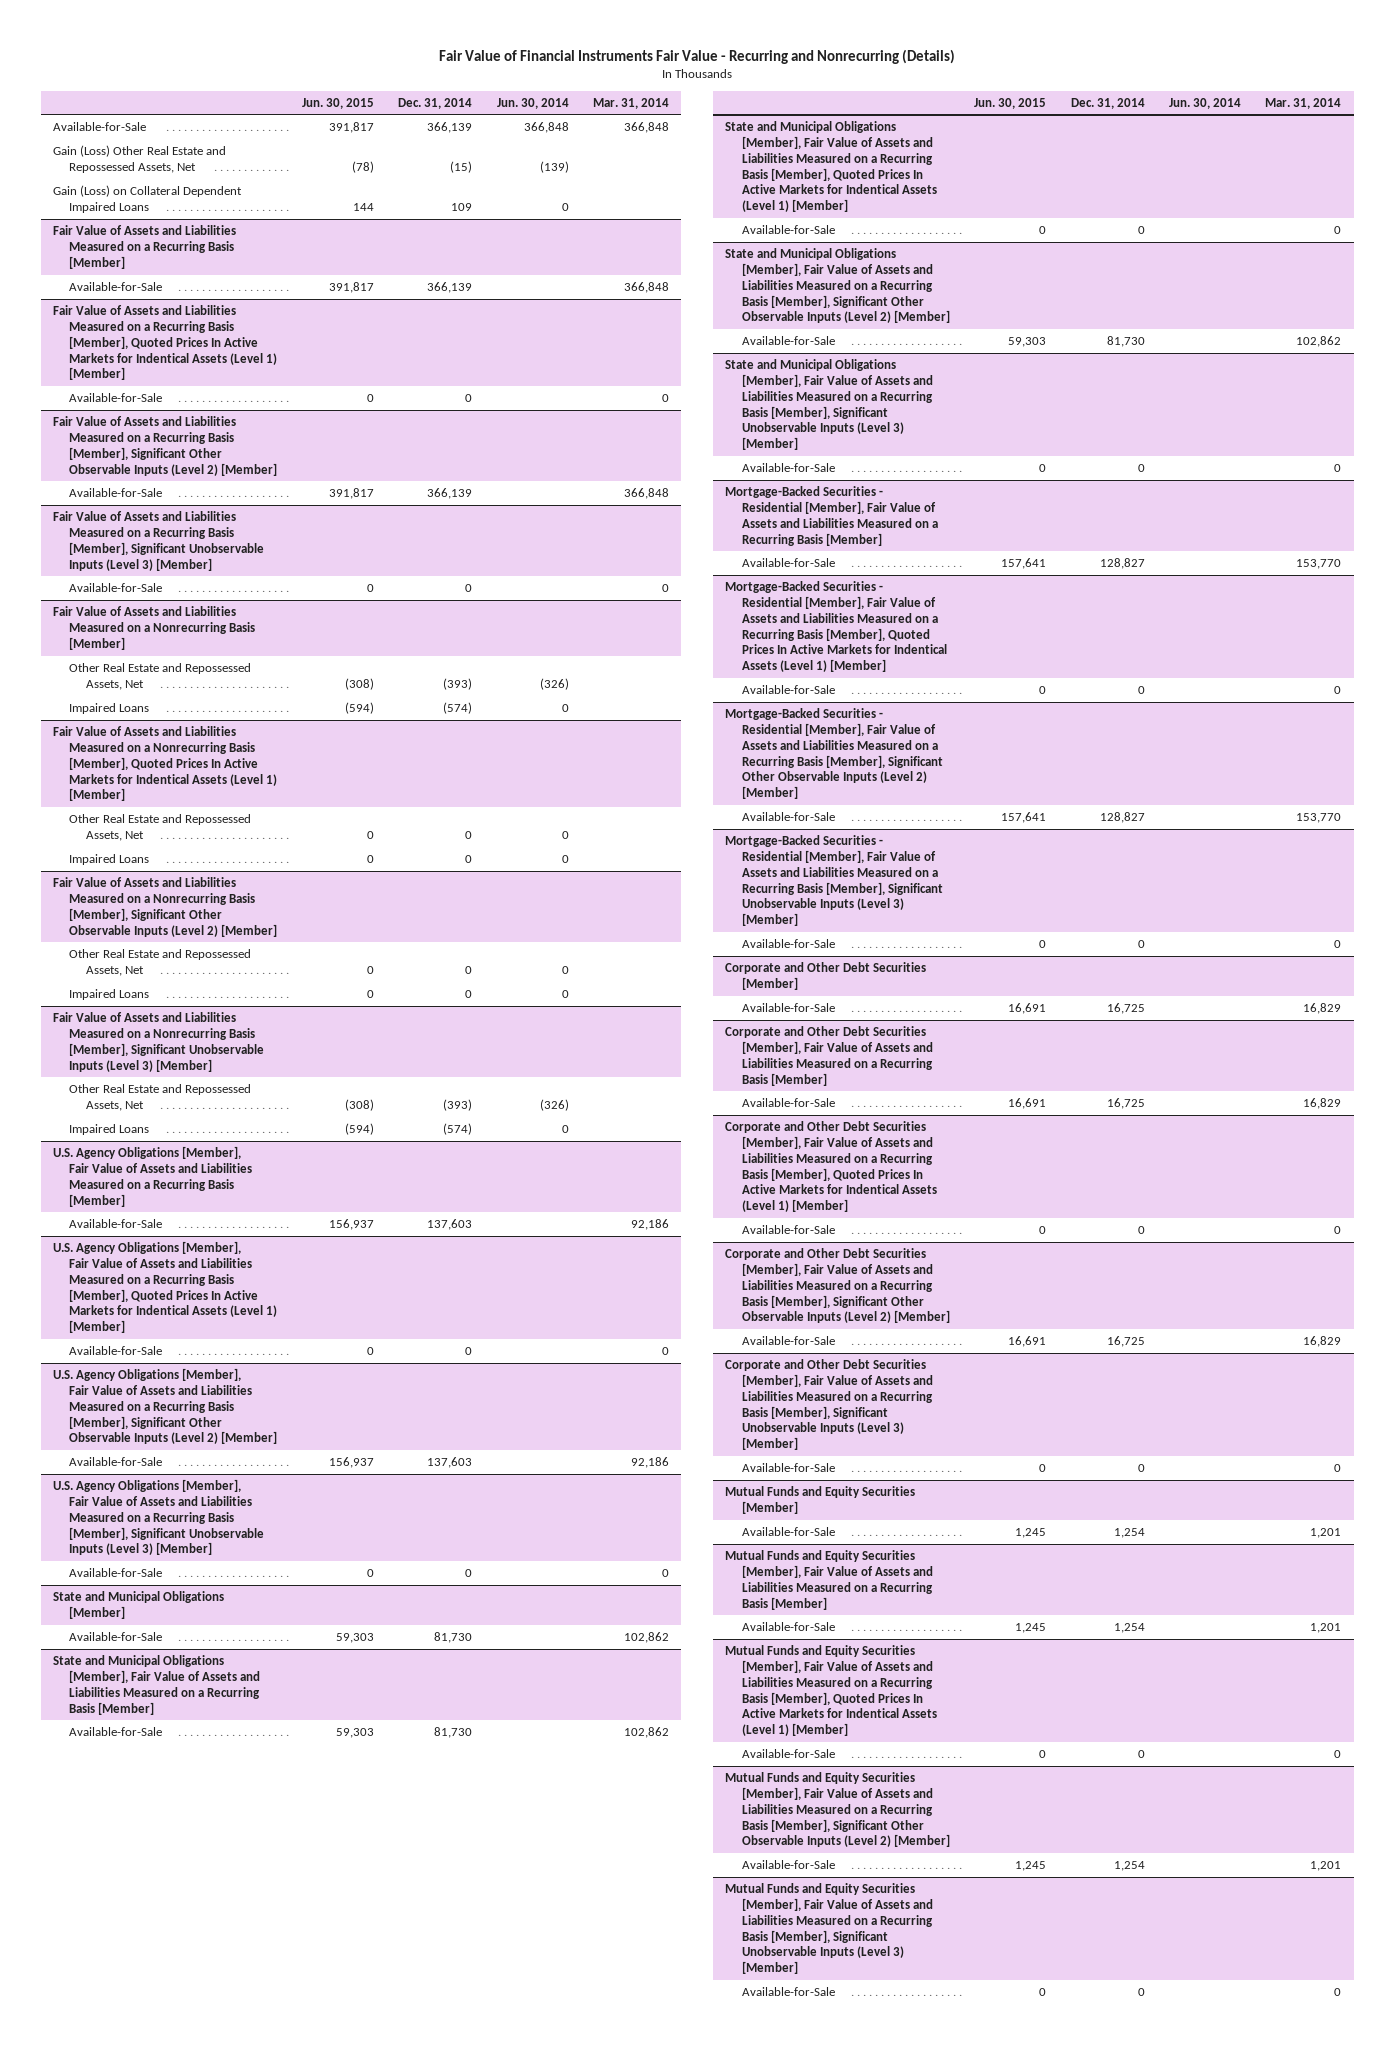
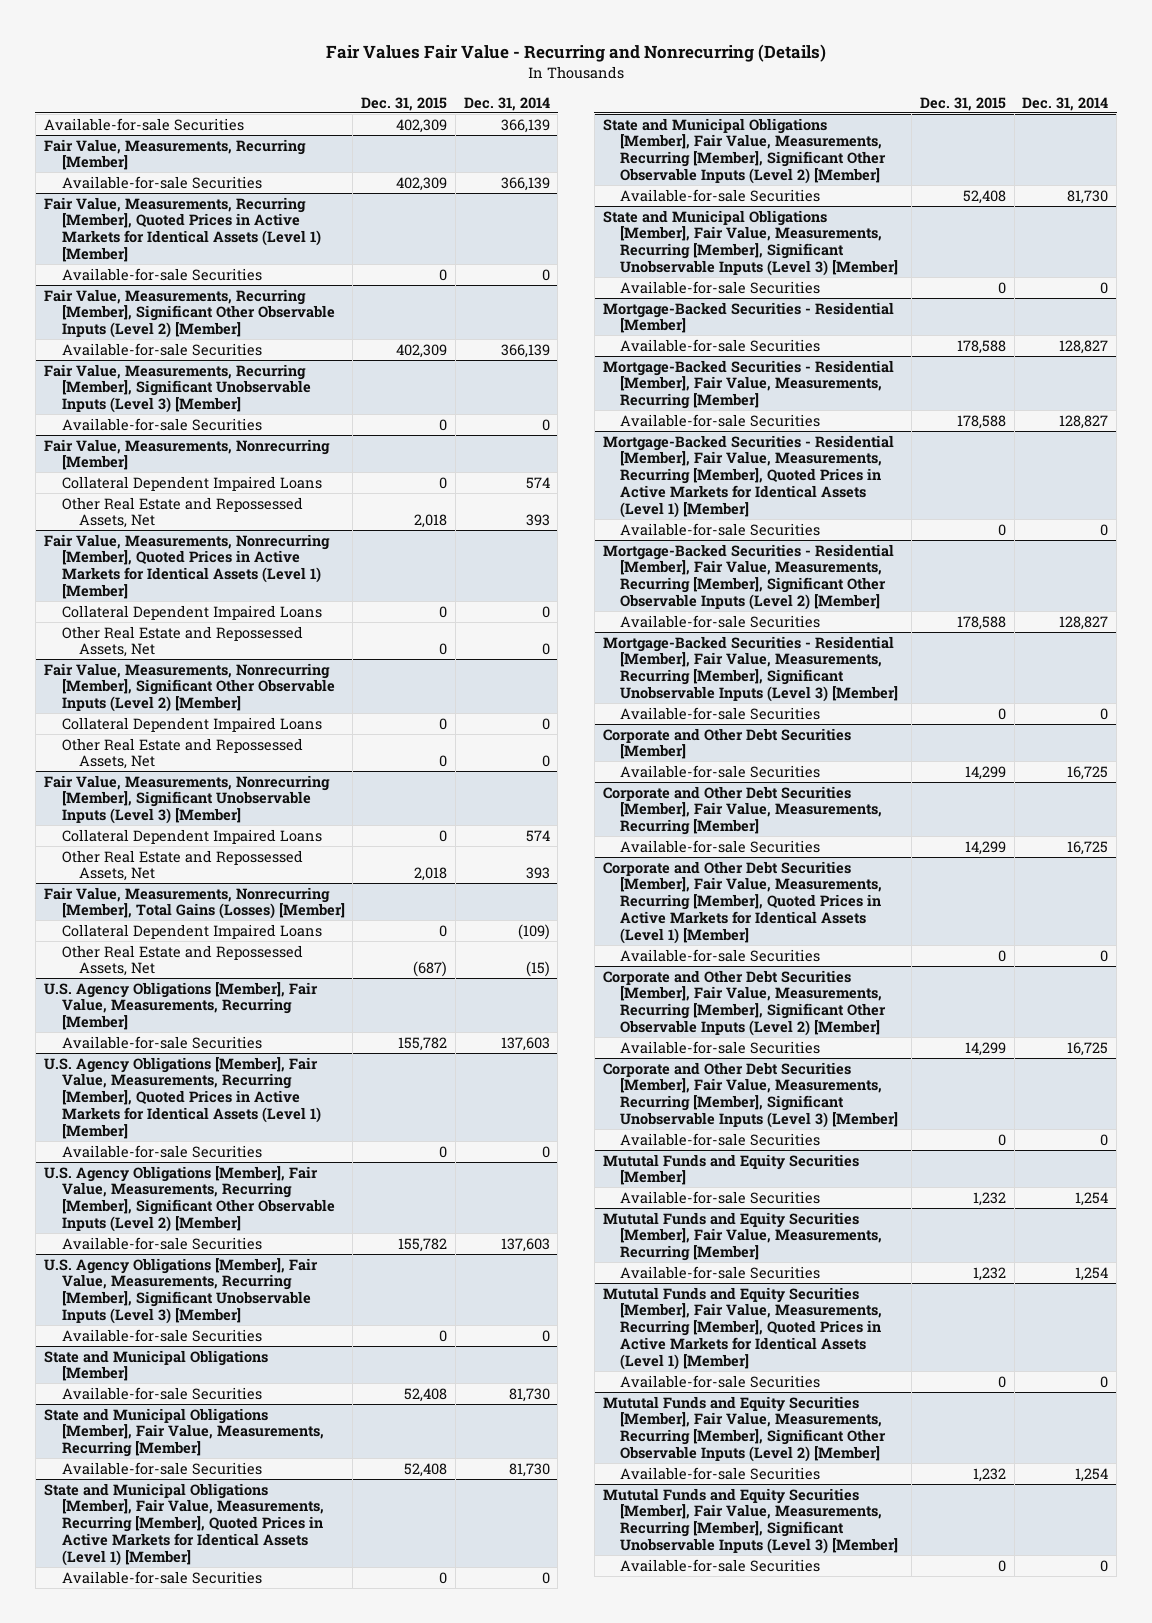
- Fair Value of Financial Instruments Fair Value - Recurring and Nonrecurring (Details)
+ Fair Values Fair Value - Recurring and Nonrecurring (Details)
- | Jun. 30, 2015 | Dec. 31, 2014 | Jun. 30, 2014 | Mar. 31, 2014
+ | Dec. 31, 2015 | Dec. 31, 2014
- Available-for-Sale | 391,817 | 366,139 | 366,848 | 366,848
- Gain (Loss) Other Real Estate and Repossessed Assets, Net | (78) | (15) | (139) |
- Gain (Loss) on Collateral Dependent Impaired Loans | 144 | 109 | 0 |
- Fair Value of Assets and Liabilities Measured on a Recurring Basis [Member]
- Available-for-Sale | 391,817 | 366,139 | | 366,848
- Fair Value of Assets and Liabilities Measured on a Recurring Basis [Member], Quoted Prices In Active Markets for Indentical Assets (Level 1) [Member]
- Available-for-Sale | 0 | 0 | | 0
- Fair Value of Assets and Liabilities Measured on a Recurring Basis [Member], Significant Other Observable Inputs (Level 2) [Member]
- Available-for-Sale | 391,817 | 366,139 | | 366,848
- Fair Value of Assets and Liabilities Measured on a Recurring Basis [Member], Significant Unobservable Inputs (Level 3) [Member]
- Available-for-Sale | 0 | 0 | | 0
- Fair Value of Assets and Liabilities Measured on a Nonrecurring Basis [Member]
- Other Real Estate and Repossessed Assets, Net | (308) | (393) | (326) |
- Impaired Loans | (594) | (574) | 0 |
- Fair Value of Assets and Liabilities Measured on a Nonrecurring Basis [Member], Quoted Prices In Active Markets for Indentical Assets (Level 1) [Member]
+ Available-for-sale Securities | 402,309 | 366,139
+ Fair Value, Measurements, Recurring [Member]
+ Available-for-sale Securities | 402,309 | 366,139
+ Fair Value, Measurements, Recurring [Member], Quoted Prices in Active Markets for Identical Assets (Level 1) [Member]
+ Available-for-sale Securities | 0 | 0
+ Fair Value, Measurements, Recurring [Member], Significant Other Observable Inputs (Level 2) [Member]
+ Available-for-sale Securities | 402,309 | 366,139
+ Fair Value, Measurements, Recurring [Member], Significant Unobservable Inputs (Level 3) [Member]
+ Available-for-sale Securities | 0 | 0
+ Fair Value, Measurements, Nonrecurring [Member]
+ Collateral Dependent Impaired Loans | 0 | 574
+ Other Real Estate and Repossessed Assets, Net | 2,018 | 393
+ Fair Value, Measurements, Nonrecurring [Member], Quoted Prices in Active Markets for Identical Assets (Level 1) [Member]
+ Collateral Dependent Impaired Loans | 0 | 0
- Impaired Loans | 0 | 0 | 0 |
- Fair Value of Assets and Liabilities Measured on a Nonrecurring Basis [Member], Significant Other Observable Inputs (Level 2) [Member]
+ Fair Value, Measurements, Nonrecurring [Member], Significant Other Observable Inputs (Level 2) [Member]
+ Collateral Dependent Impaired Loans | 0 | 0
- Impaired Loans | 0 | 0 | 0 |
- Fair Value of Assets and Liabilities Measured on a Nonrecurring Basis [Member], Significant Unobservable Inputs (Level 3) [Member]
- Other Real Estate and Repossessed Assets, Net | (308) | (393) | (326) |
- Impaired Loans | (594) | (574) | 0 |
- U.S. Agency Obligations [Member], Fair Value of Assets and Liabilities Measured on a Recurring Basis [Member]
- Available-for-Sale | 156,937 | 137,603 | | 92,186
- U.S. Agency Obligations [Member], Fair Value of Assets and Liabilities Measured on a Recurring Basis [Member], Quoted Prices In Active Markets for Indentical Assets (Level 1) [Member]
- Available-for-Sale | 0 | 0 | | 0
- U.S. Agency Obligations [Member], Fair Value of Assets and Liabilities Measured on a Recurring Basis [Member], Significant Other Observable Inputs (Level 2) [Member]
- Available-for-Sale | 156,937 | 137,603 | | 92,186
- U.S. Agency Obligations [Member], Fair Value of Assets and Liabilities Measured on a Recurring Basis [Member], Significant Unobservable Inputs (Level 3) [Member]
- Available-for-Sale | 0 | 0 | | 0
+ Fair Value, Measurements, Nonrecurring [Member], Significant Unobservable Inputs (Level 3) [Member]
+ Collateral Dependent Impaired Loans | 0 | 574
+ Other Real Estate and Repossessed Assets, Net | 2,018 | 393
+ Fair Value, Measurements, Nonrecurring [Member], Total Gains (Losses) [Member]
+ Collateral Dependent Impaired Loans | 0 | (109)
+ Other Real Estate and Repossessed Assets, Net | (687) | (15)
+ U.S. Agency Obligations [Member], Fair Value, Measurements, Recurring [Member]
+ Available-for-sale Securities | 155,782 | 137,603
+ U.S. Agency Obligations [Member], Fair Value, Measurements, Recurring [Member], Quoted Prices in Active Markets for Identical Assets (Level 1) [Member]
+ Available-for-sale Securities | 0 | 0
+ U.S. Agency Obligations [Member], Fair Value, Measurements, Recurring [Member], Significant Other Observable Inputs (Level 2) [Member]
+ Available-for-sale Securities | 155,782 | 137,603
+ U.S. Agency Obligations [Member], Fair Value, Measurements, Recurring [Member], Significant Unobservable Inputs (Level 3) [Member]
+ Available-for-sale Securities | 0 | 0
@ State and Municipal Obligations [Member]
- Available-for-Sale | 59,303 | 81,730 | | 102,862
- State and Municipal Obligations [Member], Fair Value of Assets and Liabilities Measured on a Recurring Basis [Member]
- Available-for-Sale | 59,303 | 81,730 | | 102,862
- State and Municipal Obligations [Member], Fair Value of Assets and Liabilities Measured on a Recurring Basis [Member], Quoted Prices In Active Markets for Indentical Assets (Level 1) [Member]
- Available-for-Sale | 0 | 0 | | 0
- State and Municipal Obligations [Member], Fair Value of Assets and Liabilities Measured on a Recurring Basis [Member], Significant Other Observable Inputs (Level 2) [Member]
- Available-for-Sale | 59,303 | 81,730 | | 102,862
- State and Municipal Obligations [Member], Fair Value of Assets and Liabilities Measured on a Recurring Basis [Member], Significant Unobservable Inputs (Level 3) [Member]
- Available-for-Sale | 0 | 0 | | 0
- Mortgage-Backed Securities - Residential [Member], Fair Value of Assets and Liabilities Measured on a Recurring Basis [Member]
- Available-for-Sale | 157,641 | 128,827 | | 153,770
- Mortgage-Backed Securities - Residential [Member], Fair Value of Assets and Liabilities Measured on a Recurring Basis [Member], Quoted Prices In Active Markets for Indentical Assets (Level 1) [Member]
- Available-for-Sale | 0 | 0 | | 0
- Mortgage-Backed Securities - Residential [Member], Fair Value of Assets and Liabilities Measured on a Recurring Basis [Member], Significant Other Observable Inputs (Level 2) [Member]
- Available-for-Sale | 157,641 | 128,827 | | 153,770
- Mortgage-Backed Securities - Residential [Member], Fair Value of Assets and Liabilities Measured on a Recurring Basis [Member], Significant Unobservable Inputs (Level 3) [Member]
- Available-for-Sale | 0 | 0 | | 0
@ State and Municipal Obligations [Member]
+ Available-for-sale Securities | 52,408 | 81,730
+ State and Municipal Obligations [Member], Fair Value, Measurements, Recurring [Member]
+ Available-for-sale Securities | 52,408 | 81,730
+ State and Municipal Obligations [Member], Fair Value, Measurements, Recurring [Member], Quoted Prices in Active Markets for Identical Assets (Level 1) [Member]
+ Available-for-sale Securities | 0 | 0
+ State and Municipal Obligations [Member], Fair Value, Measurements, Recurring [Member], Significant Other Observable Inputs (Level 2) [Member]
+ Available-for-sale Securities | 52,408 | 81,730
+ State and Municipal Obligations [Member], Fair Value, Measurements, Recurring [Member], Significant Unobservable Inputs (Level 3) [Member]
+ Available-for-sale Securities | 0 | 0
+ Mortgage-Backed Securities - Residential [Member]
+ Available-for-sale Securities | 178,588 | 128,827
+ Mortgage-Backed Securities - Residential [Member], Fair Value, Measurements, Recurring [Member]
+ Available-for-sale Securities | 178,588 | 128,827
+ Mortgage-Backed Securities - Residential [Member], Fair Value, Measurements, Recurring [Member], Quoted Prices in Active Markets for Identical Assets (Level 1) [Member]
+ Available-for-sale Securities | 0 | 0
+ Mortgage-Backed Securities - Residential [Member], Fair Value, Measurements, Recurring [Member], Significant Other Observable Inputs (Level 2) [Member]
+ Available-for-sale Securities | 178,588 | 128,827
+ Mortgage-Backed Securities - Residential [Member], Fair Value, Measurements, Recurring [Member], Significant Unobservable Inputs (Level 3) [Member]
+ Available-for-sale Securities | 0 | 0
@ Corporate and Other Debt Securities [Member]
- Available-for-Sale | 16,691 | 16,725 | | 16,829
- Corporate and Other Debt Securities [Member], Fair Value of Assets and Liabilities Measured on a Recurring Basis [Member]
- Available-for-Sale | 16,691 | 16,725 | | 16,829
- Corporate and Other Debt Securities [Member], Fair Value of Assets and Liabilities Measured on a Recurring Basis [Member], Quoted Prices In Active Markets for Indentical Assets (Level 1) [Member]
- Available-for-Sale | 0 | 0 | | 0
- Corporate and Other Debt Securities [Member], Fair Value of Assets and Liabilities Measured on a Recurring Basis [Member], Significant Other Observable Inputs (Level 2) [Member]
- Available-for-Sale | 16,691 | 16,725 | | 16,829
- Corporate and Other Debt Securities [Member], Fair Value of Assets and Liabilities Measured on a Recurring Basis [Member], Significant Unobservable Inputs (Level 3) [Member]
- Available-for-Sale | 0 | 0 | | 0
- Mutual Funds and Equity Securities [Member]
- Available-for-Sale | 1,245 | 1,254 | | 1,201
- Mutual Funds and Equity Securities [Member], Fair Value of Assets and Liabilities Measured on a Recurring Basis [Member]
- Available-for-Sale | 1,245 | 1,254 | | 1,201
- Mutual Funds and Equity Securities [Member], Fair Value of Assets and Liabilities Measured on a Recurring Basis [Member], Quoted Prices In Active Markets for Indentical Assets (Level 1) [Member]
- Available-for-Sale | 0 | 0 | | 0
- Mutual Funds and Equity Securities [Member], Fair Value of Assets and Liabilities Measured on a Recurring Basis [Member], Significant Other Observable Inputs (Level 2) [Member]
- Available-for-Sale | 1,245 | 1,254 | | 1,201
- Mutual Funds and Equity Securities [Member], Fair Value of Assets and Liabilities Measured on a Recurring Basis [Member], Significant Unobservable Inputs (Level 3) [Member]
- Available-for-Sale | 0 | 0 | | 0
@ Corporate and Other Debt Securities [Member]
+ Available-for-sale Securities | 14,299 | 16,725
+ Corporate and Other Debt Securities [Member], Fair Value, Measurements, Recurring [Member]
+ Available-for-sale Securities | 14,299 | 16,725
+ Corporate and Other Debt Securities [Member], Fair Value, Measurements, Recurring [Member], Quoted Prices in Active Markets for Identical Assets (Level 1) [Member]
+ Available-for-sale Securities | 0 | 0
+ Corporate and Other Debt Securities [Member], Fair Value, Measurements, Recurring [Member], Significant Other Observable Inputs (Level 2) [Member]
+ Available-for-sale Securities | 14,299 | 16,725
+ Corporate and Other Debt Securities [Member], Fair Value, Measurements, Recurring [Member], Significant Unobservable Inputs (Level 3) [Member]
+ Available-for-sale Securities | 0 | 0
+ Mututal Funds and Equity Securities [Member]
+ Available-for-sale Securities | 1,232 | 1,254
+ Mututal Funds and Equity Securities [Member], Fair Value, Measurements, Recurring [Member]
+ Available-for-sale Securities | 1,232 | 1,254
+ Mututal Funds and Equity Securities [Member], Fair Value, Measurements, Recurring [Member], Quoted Prices in Active Markets for Identical Assets (Level 1) [Member]
+ Available-for-sale Securities | 0 | 0
+ Mututal Funds and Equity Securities [Member], Fair Value, Measurements, Recurring [Member], Significant Other Observable Inputs (Level 2) [Member]
+ Available-for-sale Securities | 1,232 | 1,254
+ Mututal Funds and Equity Securities [Member], Fair Value, Measurements, Recurring [Member], Significant Unobservable Inputs (Level 3) [Member]
+ Available-for-sale Securities | 0 | 0

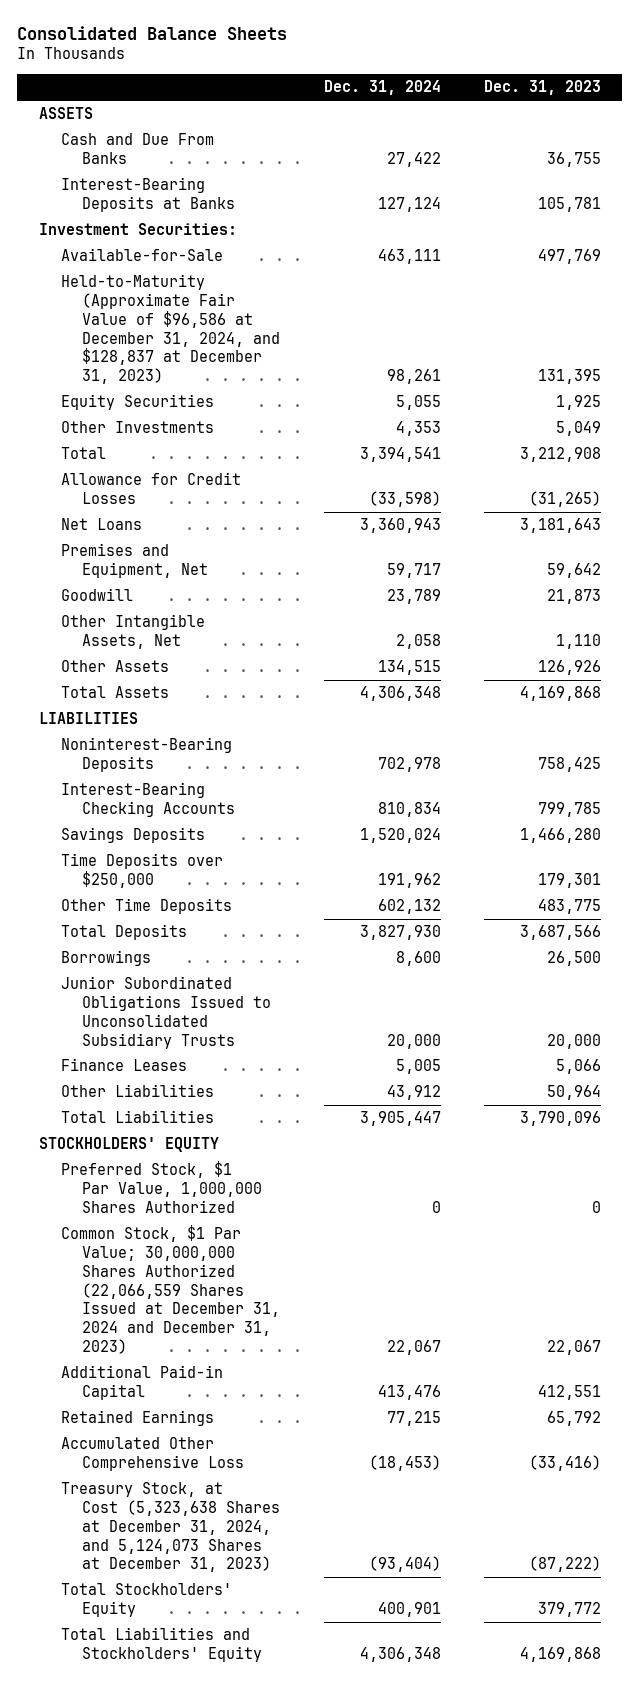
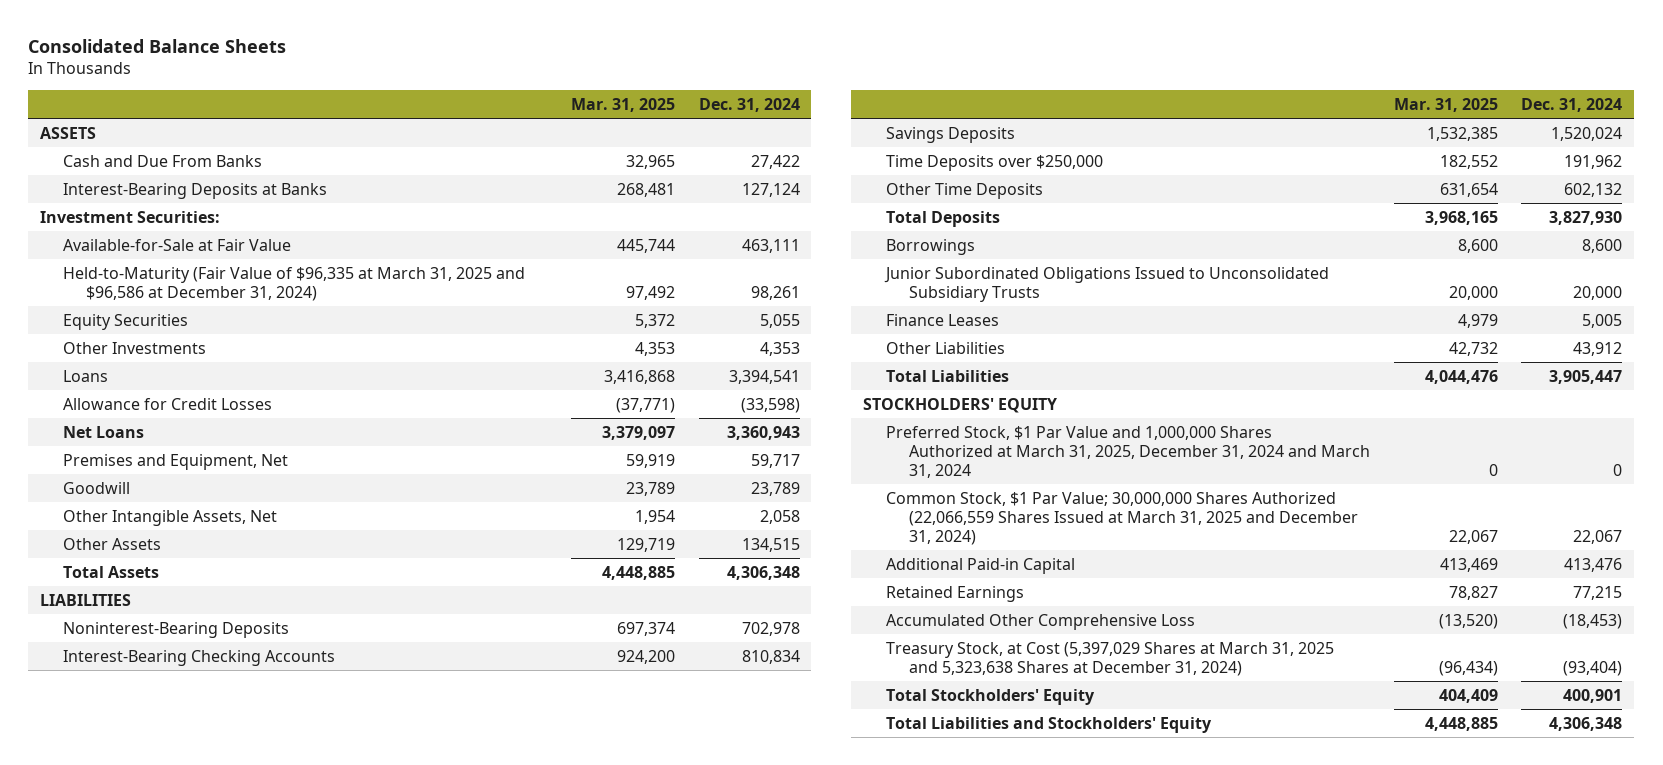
- | Dec. 31, 2024 | Dec. 31, 2023
+ | Mar. 31, 2025 | Dec. 31, 2024
- Available-for-Sale | 463,111 | 497,769
- Held-to-Maturity (Approximate Fair Value of $96,586 at December 31, 2024, and $128,837 at December 31, 2023) | 98,261 | 131,395
+ Available-for-Sale at Fair Value | 445,744 | 463,111
+ Held-to-Maturity (Fair Value of $96,335 at March 31, 2025 and $96,586 at December 31, 2024) | 97,492 | 98,261
- Total | 3,394,541 | 3,212,908
+ Loans | 3,416,868 | 3,394,541
- Preferred Stock, $1 Par Value, 1,000,000 Shares Authorized | 0 | 0
- Common Stock, $1 Par Value; 30,000,000 Shares Authorized (22,066,559 Shares Issued at December 31, 2024 and December 31, 2023) | 22,067 | 22,067
+ Preferred Stock, $1 Par Value and 1,000,000 Shares Authorized at March 31, 2025, December 31, 2024 and March 31, 2024 | 0 | 0
+ Common Stock, $1 Par Value; 30,000,000 Shares Authorized (22,066,559 Shares Issued at March 31, 2025 and December 31, 2024) | 22,067 | 22,067
- Treasury Stock, at Cost (5,323,638 Shares at December 31, 2024, and 5,124,073 Shares at December 31, 2023) | (93,404) | (87,222)
+ Treasury Stock, at Cost (5,397,029 Shares at March 31, 2025 and 5,323,638 Shares at December 31, 2024) | (96,434) | (93,404)

